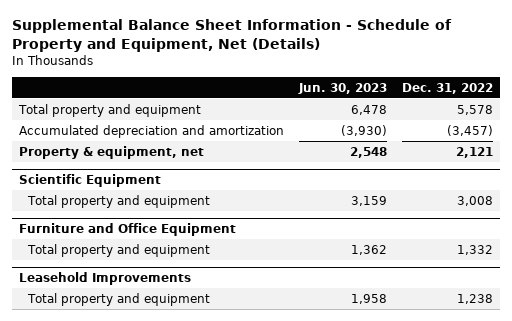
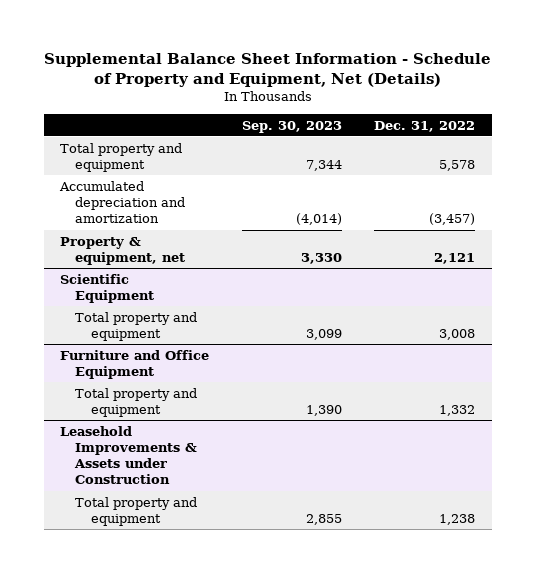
- | Jun. 30, 2023 | Dec. 31, 2022
+ | Sep. 30, 2023 | Dec. 31, 2022
- Leasehold Improvements
+ Leasehold Improvements & Assets under Construction

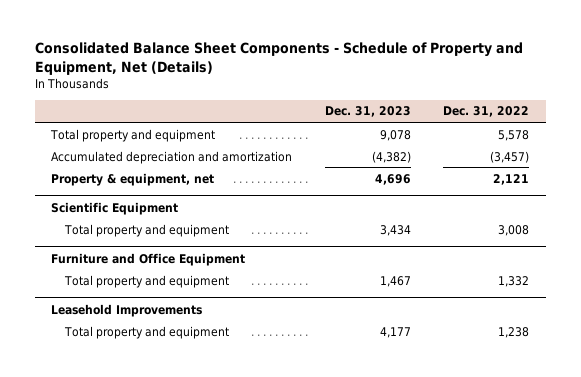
- Supplemental Balance Sheet Information - Schedule of Property and Equipment, Net (Details)
+ Consolidated Balance Sheet Components - Schedule of Property and Equipment, Net (Details)
- | Sep. 30, 2023 | Dec. 31, 2022
+ | Dec. 31, 2023 | Dec. 31, 2022
- Leasehold Improvements & Assets under Construction
+ Leasehold Improvements

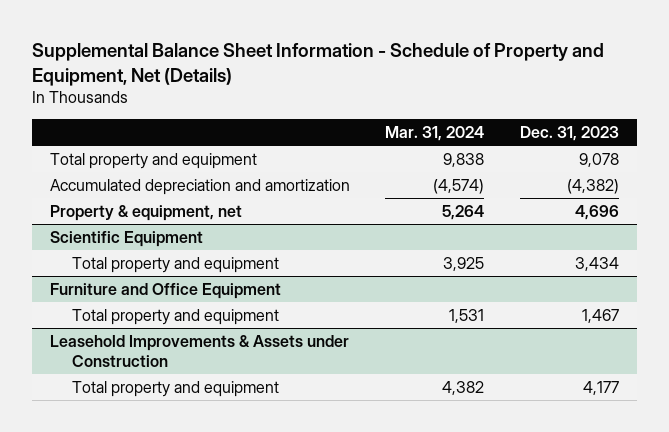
- Consolidated Balance Sheet Components - Schedule of Property and Equipment, Net (Details)
+ Supplemental Balance Sheet Information - Schedule of Property and Equipment, Net (Details)
- | Dec. 31, 2023 | Dec. 31, 2022
+ | Mar. 31, 2024 | Dec. 31, 2023
- Leasehold Improvements
+ Leasehold Improvements & Assets under Construction

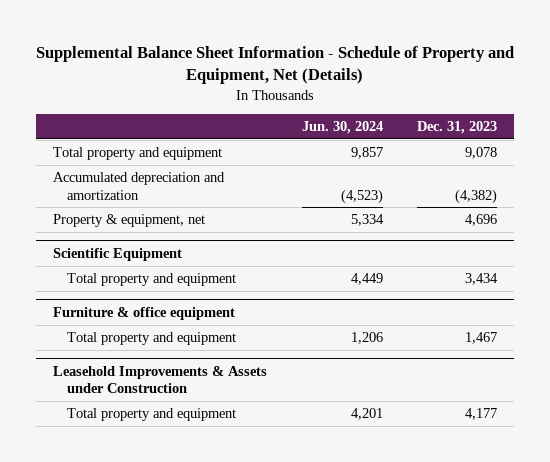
- | Mar. 31, 2024 | Dec. 31, 2023
+ | Jun. 30, 2024 | Dec. 31, 2023
- Furniture and Office Equipment
+ Furniture & office equipment

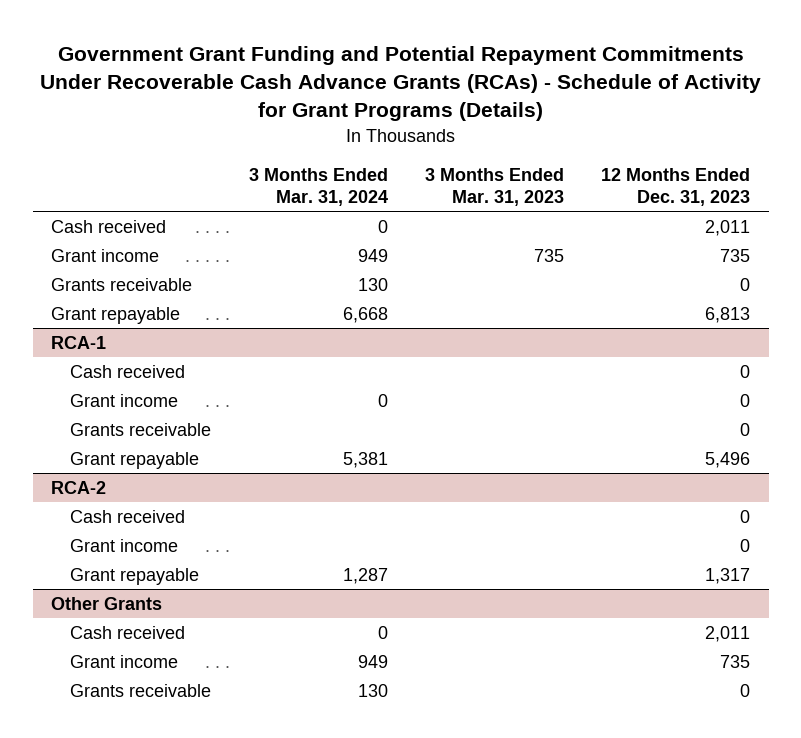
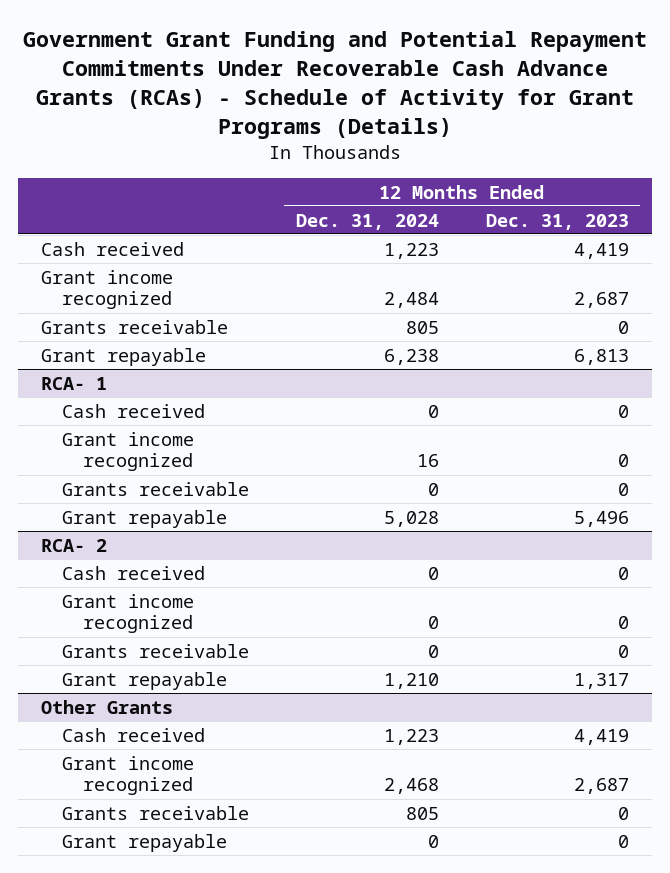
- | 3 Months Ended Mar. 31, 2024 | 3 Months Ended Mar. 31, 2023 | 12 Months Ended Dec. 31, 2023
+ | 12 Months Ended Dec. 31, 2024 | 12 Months Ended Dec. 31, 2023
- Cash received | 0 | | 2,011
- Grant income | 949 | 735 | 735
+ Cash received | 1,223 | 4,419
+ Grant income recognized | 2,484 | 2,687
- RCA-1
+ RCA- 1
- Grant income | 0 | | 0
+ Grant income recognized | 16 | 0
- RCA-2
+ RCA- 2
- Grant income | | | 0
+ Grant income recognized | 0 | 0
+ Grants receivable | 0 | 0
@ Other Grants
- Cash received | 0 | | 2,011
- Grant income | 949 | | 735
+ Cash received | 1,223 | 4,419
+ Grant income recognized | 2,468 | 2,687
+ Grant repayable | 0 | 0

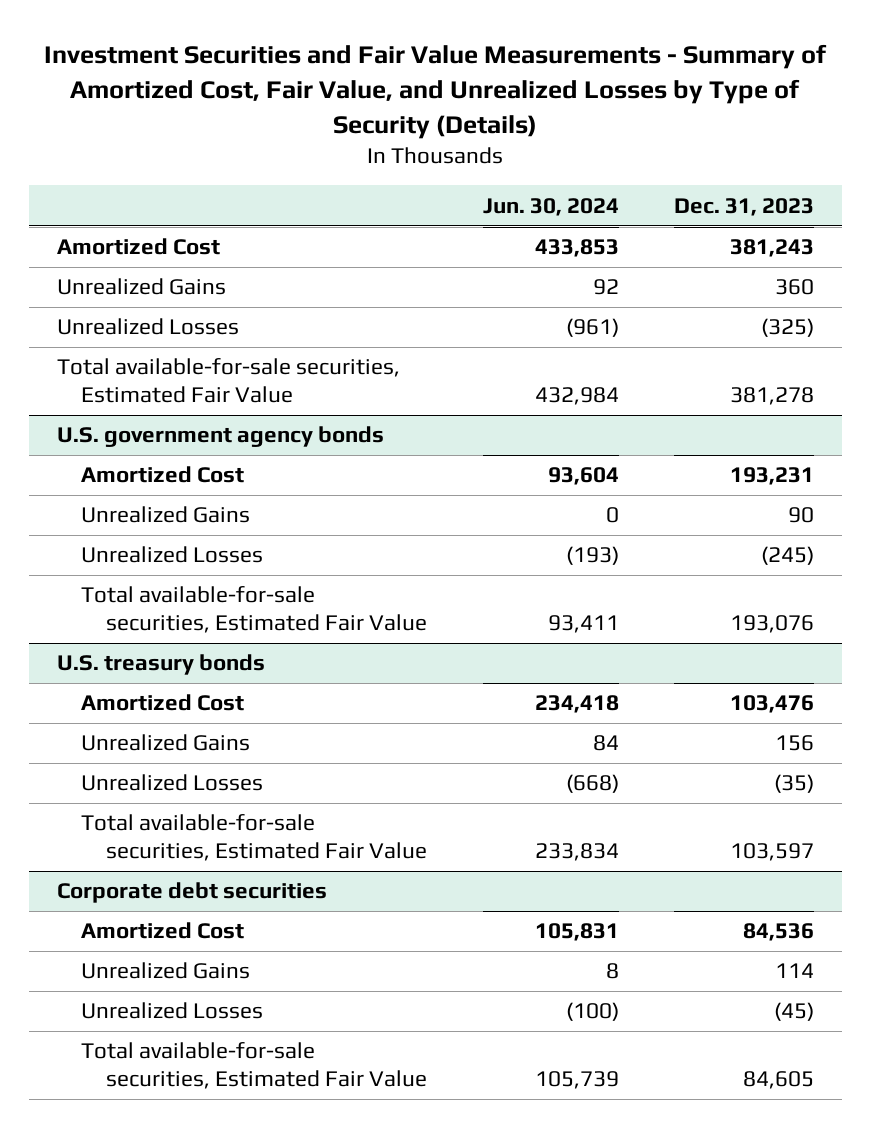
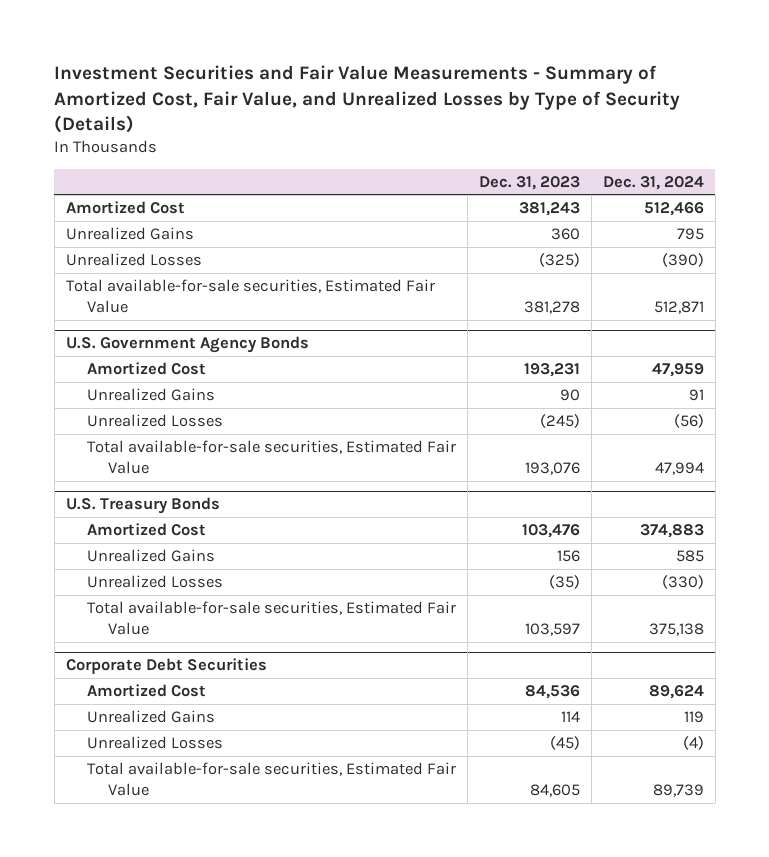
- | Jun. 30, 2024 | Dec. 31, 2023
+ | Dec. 31, 2023 | Dec. 31, 2024
- U.S. government agency bonds
+ U.S. Government Agency Bonds
- U.S. treasury bonds
+ U.S. Treasury Bonds
- Corporate debt securities
+ Corporate Debt Securities

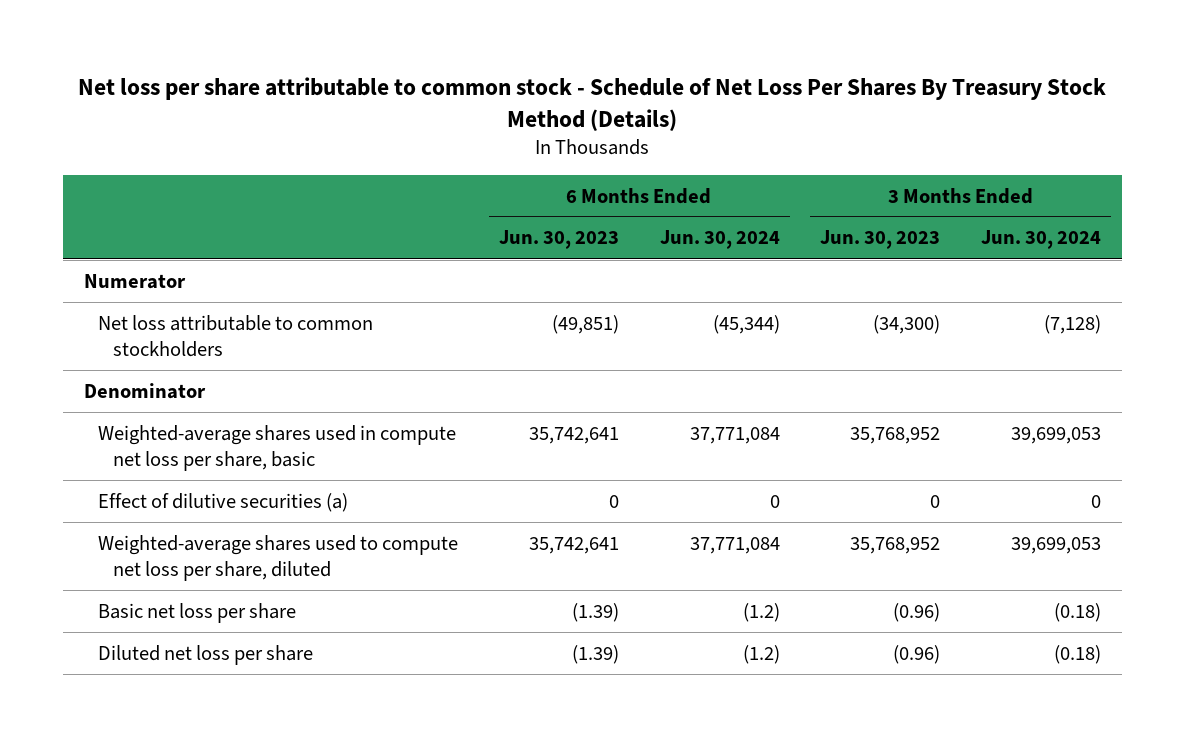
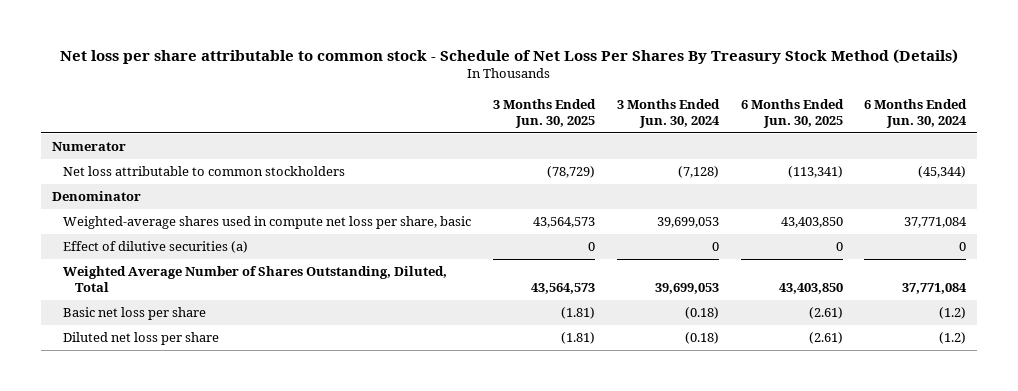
- | 6 Months Ended Jun. 30, 2023 | 6 Months Ended Jun. 30, 2024 | 3 Months Ended Jun. 30, 2023 | 3 Months Ended Jun. 30, 2024
+ | 3 Months Ended Jun. 30, 2025 | 3 Months Ended Jun. 30, 2024 | 6 Months Ended Jun. 30, 2025 | 6 Months Ended Jun. 30, 2024
- Weighted-average shares used to compute net loss per share, diluted | 35,742,641 | 37,771,084 | 35,768,952 | 39,699,053
+ Weighted Average Number of Shares Outstanding, Diluted, Total | 43,564,573 | 39,699,053 | 43,403,850 | 37,771,084

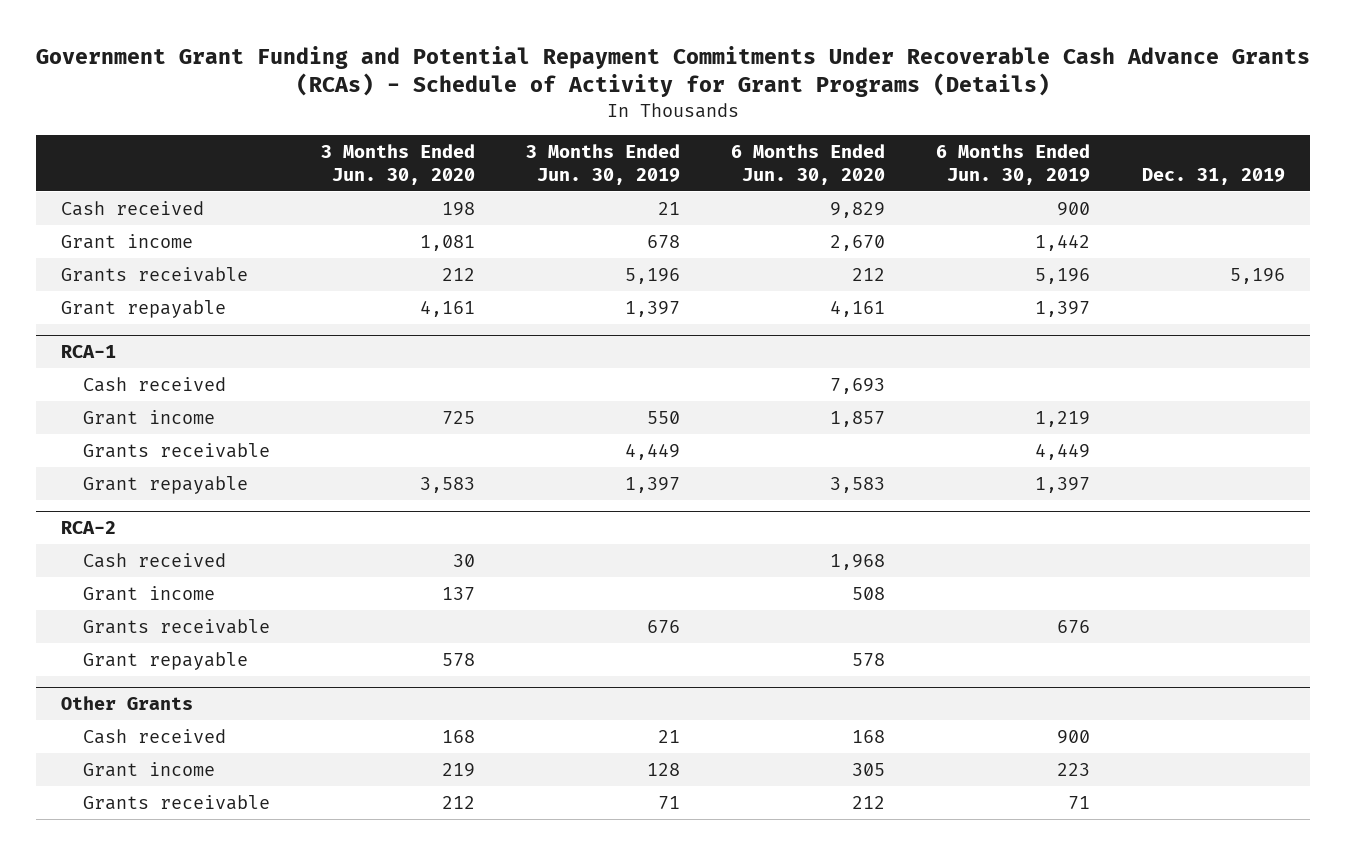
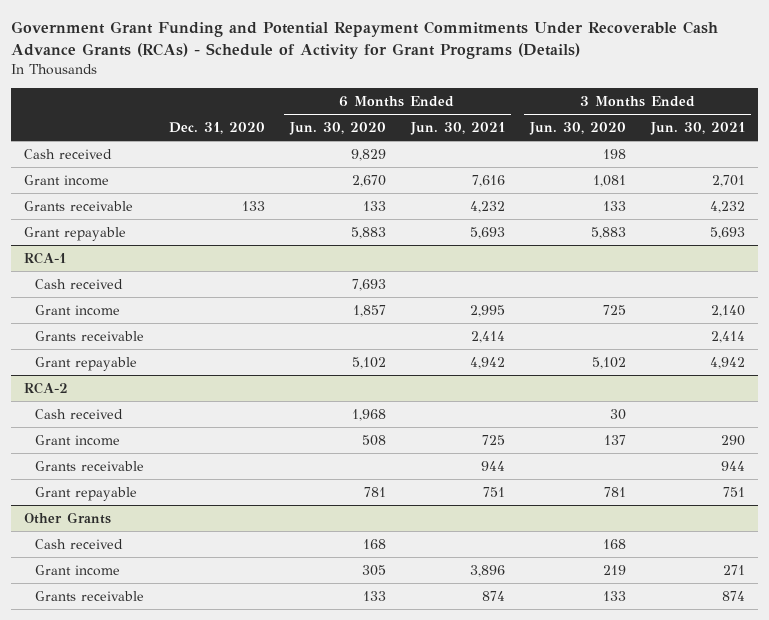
- | 3 Months Ended Jun. 30, 2020 | 3 Months Ended Jun. 30, 2019 | 6 Months Ended Jun. 30, 2020 | 6 Months Ended Jun. 30, 2019 | Dec. 31, 2019
+ | Dec. 31, 2020 | 6 Months Ended Jun. 30, 2020 | 6 Months Ended Jun. 30, 2021 | 3 Months Ended Jun. 30, 2020 | 3 Months Ended Jun. 30, 2021
- Grants receivable | 212 | 5,196 | 212 | 5,196 | 5,196
- Grant repayable | 4,161 | 1,397 | 4,161 | 1,397 |
+ Grants receivable | 133 | 133 | 4,232 | 133 | 4,232
+ Grant repayable | | 5,883 | 5,693 | 5,883 | 5,693
@ RCA-1
- Grant repayable | 3,583 | 1,397 | 3,583 | 1,397 |
+ Grant repayable | | 5,102 | 4,942 | 5,102 | 4,942
@ RCA-2
- Grant repayable | 578 | | 578 | |
+ Grant repayable | | 781 | 751 | 781 | 751
@ Other Grants
- Grants receivable | 212 | 71 | 212 | 71 |
+ Grants receivable | | 133 | 874 | 133 | 874

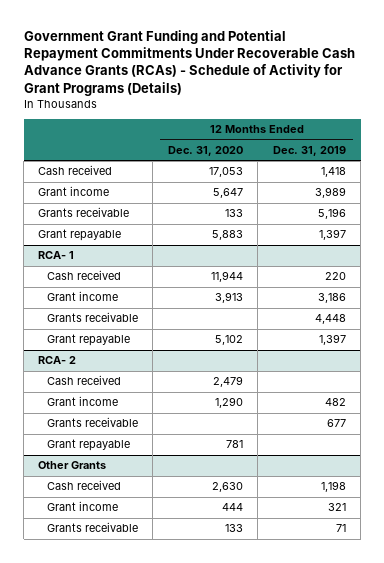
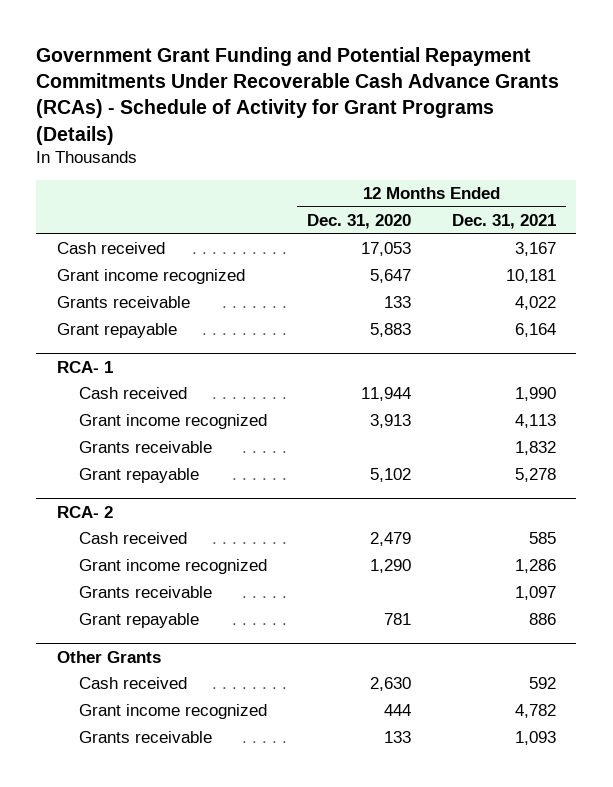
- | 12 Months Ended Dec. 31, 2020 | 12 Months Ended Dec. 31, 2019
+ | 12 Months Ended Dec. 31, 2020 | 12 Months Ended Dec. 31, 2021
- Grant income | 5,647 | 3,989
+ Grant income recognized | 5,647 | 10,181
@ RCA- 1
- Grant income | 3,913 | 3,186
+ Grant income recognized | 3,913 | 4,113
@ RCA- 2
- Grant income | 1,290 | 482
+ Grant income recognized | 1,290 | 1,286
@ Other Grants
- Grant income | 444 | 321
+ Grant income recognized | 444 | 4,782

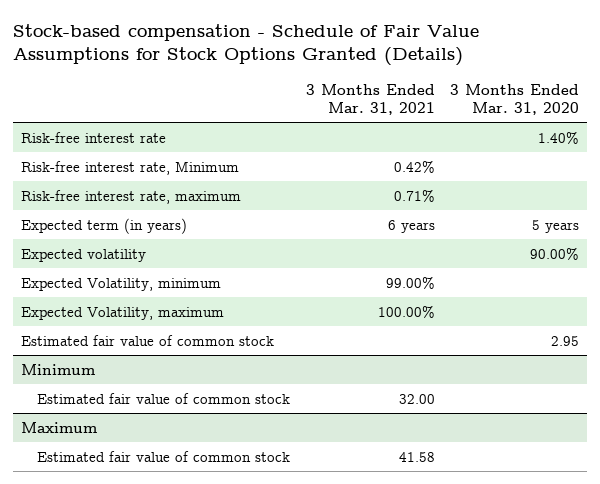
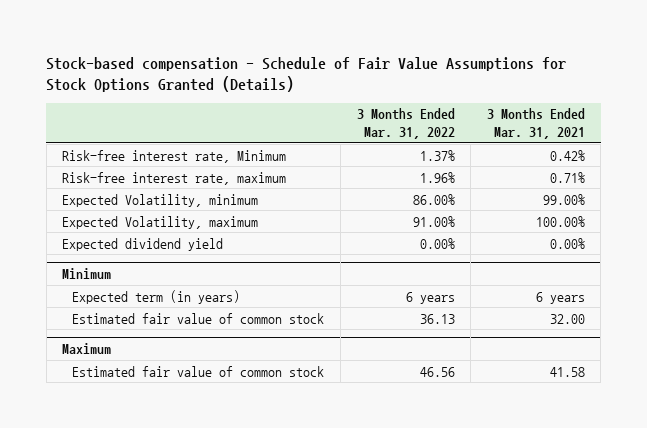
- | 3 Months Ended Mar. 31, 2021 | 3 Months Ended Mar. 31, 2020
+ | 3 Months Ended Mar. 31, 2022 | 3 Months Ended Mar. 31, 2021
- Risk-free interest rate | | 1.40%
- Expected term (in years) | 6 years | 5 years
- Expected volatility | | 90.00%
- Estimated fair value of common stock | | 2.95
+ Expected dividend yield | 0.00% | 0.00%
@ Minimum
+ Expected term (in years) | 6 years | 6 years

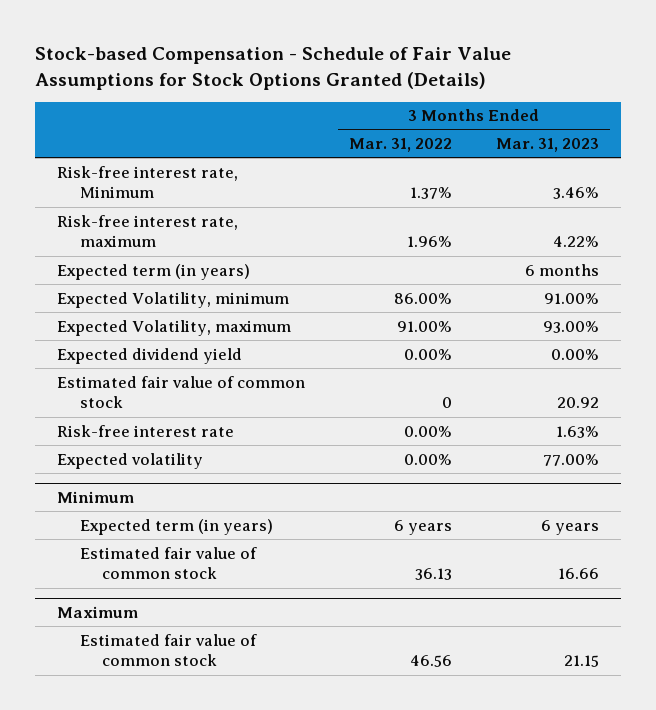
- Stock-based compensation - Schedule of Fair Value Assumptions for Stock Options Granted (Details)
+ Stock-based Compensation - Schedule of Fair Value Assumptions for Stock Options Granted (Details)
- | 3 Months Ended Mar. 31, 2022 | 3 Months Ended Mar. 31, 2021
+ | 3 Months Ended Mar. 31, 2022 | 3 Months Ended Mar. 31, 2023
+ Expected term (in years) | | 6 months
+ Estimated fair value of common stock | 0 | 20.92
+ Risk-free interest rate | 0.00% | 1.63%
+ Expected volatility | 0.00% | 77.00%

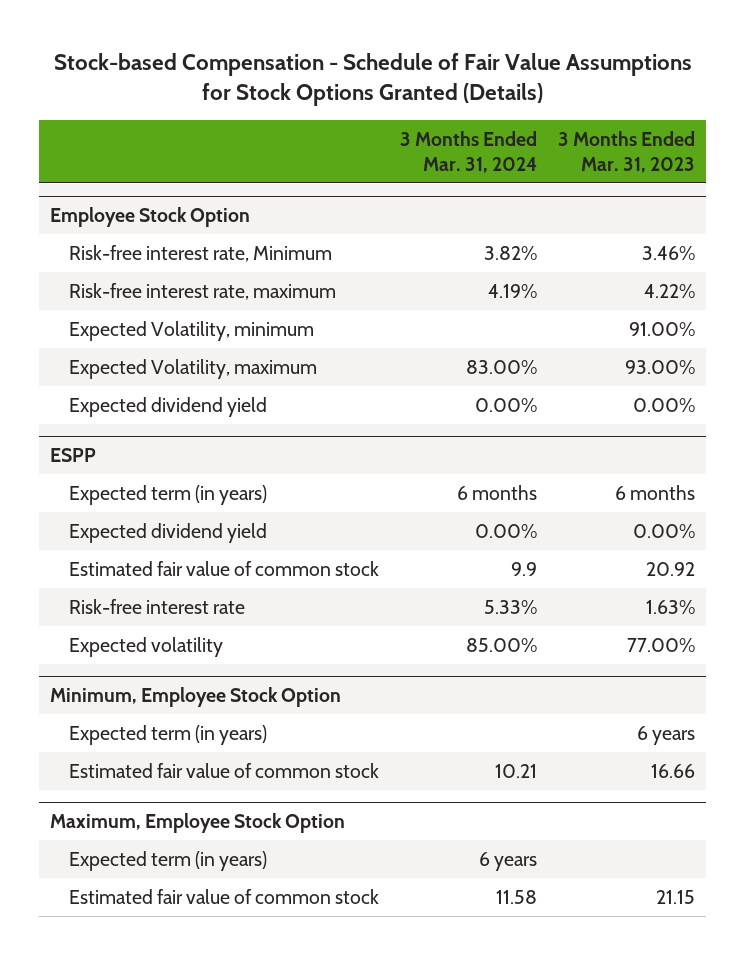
- | 3 Months Ended Mar. 31, 2022 | 3 Months Ended Mar. 31, 2023
+ | 3 Months Ended Mar. 31, 2024 | 3 Months Ended Mar. 31, 2023
+ Employee Stock Option
- Expected term (in years) | | 6 months
+ ESPP
+ Expected term (in years) | 6 months | 6 months
+ Expected dividend yield | 0.00% | 0.00%
- Minimum
+ Minimum, Employee Stock Option
- Maximum
+ Maximum, Employee Stock Option
+ Expected term (in years) | 6 years |

